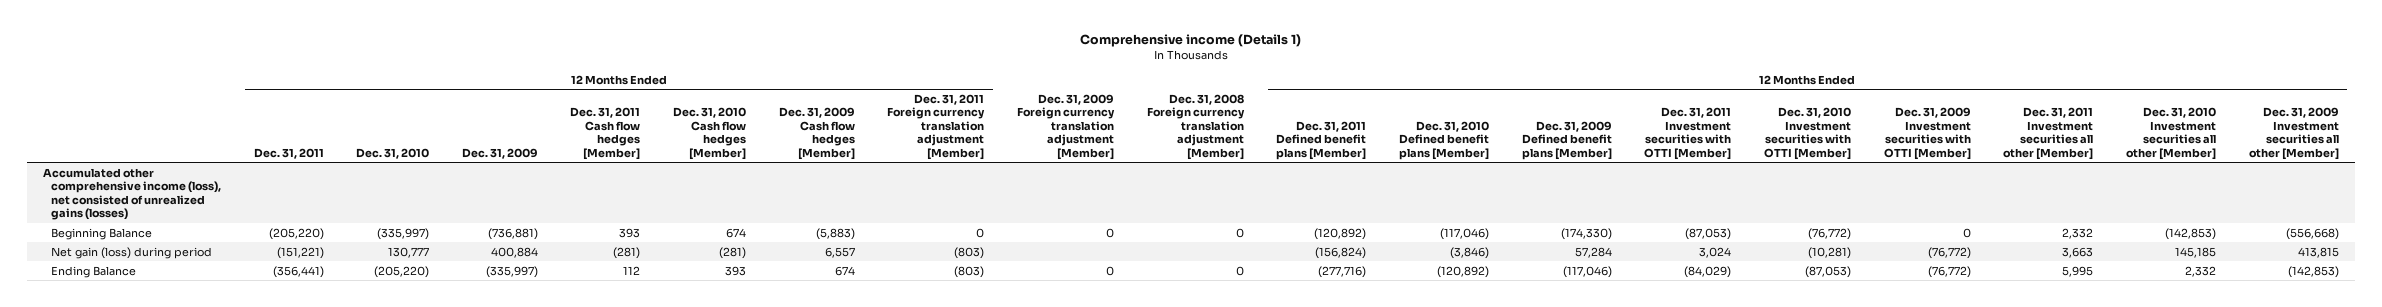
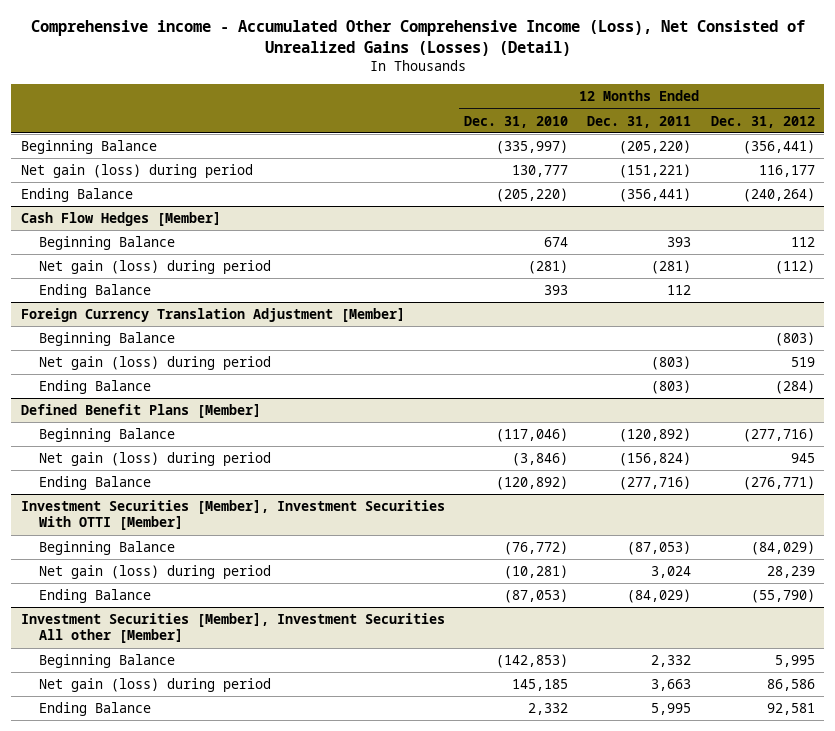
- Comprehensive income (Details 1)
+ Comprehensive income - Accumulated Other Comprehensive Income (Loss), Net Consisted of Unrealized Gains (Losses) (Detail)
- | 12 Months Ended Dec. 31, 2011 | 12 Months Ended Dec. 31, 2010 | 12 Months Ended Dec. 31, 2009 | 12 Months Ended Dec. 31, 2011 Cash flow hedges [Member] | 12 Months Ended Dec. 31, 2010 Cash flow hedges [Member] | 12 Months Ended Dec. 31, 2009 Cash flow hedges [Member] | 12 Months Ended Dec. 31, 2011 Foreign currency translation adjustment [Member] | Dec. 31, 2009 Foreign currency translation adjustment [Member] | Dec. 31, 2008 Foreign currency translation adjustment [Member] | 12 Months Ended Dec. 31, 2011 Defined benefit plans [Member] | 12 Months Ended Dec. 31, 2010 Defined benefit plans [Member] | 12 Months Ended Dec. 31, 2009 Defined benefit plans [Member] | 12 Months Ended Dec. 31, 2011 Investment securities with OTTI [Member] | 12 Months Ended Dec. 31, 2010 Investment securities with OTTI [Member] | 12 Months Ended Dec. 31, 2009 Investment securities with OTTI [Member] | 12 Months Ended Dec. 31, 2011 Investment securities all other [Member] | 12 Months Ended Dec. 31, 2010 Investment securities all other [Member] | 12 Months Ended Dec. 31, 2009 Investment securities all other [Member]
+ | 12 Months Ended Dec. 31, 2010 | 12 Months Ended Dec. 31, 2011 | 12 Months Ended Dec. 31, 2012
- Accumulated other comprehensive income (loss), net consisted of unrealized gains (losses)
+ Cash Flow Hedges [Member]
+ Beginning Balance | 674 | 393 | 112
+ Net gain (loss) during period | (281) | (281) | (112)
+ Ending Balance | 393 | 112 |
+ Foreign Currency Translation Adjustment [Member]
+ Beginning Balance | | | (803)
+ Net gain (loss) during period | | (803) | 519
+ Ending Balance | | (803) | (284)
+ Defined Benefit Plans [Member]
+ Beginning Balance | (117,046) | (120,892) | (277,716)
+ Net gain (loss) during period | (3,846) | (156,824) | 945
+ Ending Balance | (120,892) | (277,716) | (276,771)
+ Investment Securities [Member], Investment Securities With OTTI [Member]
+ Beginning Balance | (76,772) | (87,053) | (84,029)
+ Net gain (loss) during period | (10,281) | 3,024 | 28,239
+ Ending Balance | (87,053) | (84,029) | (55,790)
+ Investment Securities [Member], Investment Securities All other [Member]
+ Beginning Balance | (142,853) | 2,332 | 5,995
+ Net gain (loss) during period | 145,185 | 3,663 | 86,586
+ Ending Balance | 2,332 | 5,995 | 92,581

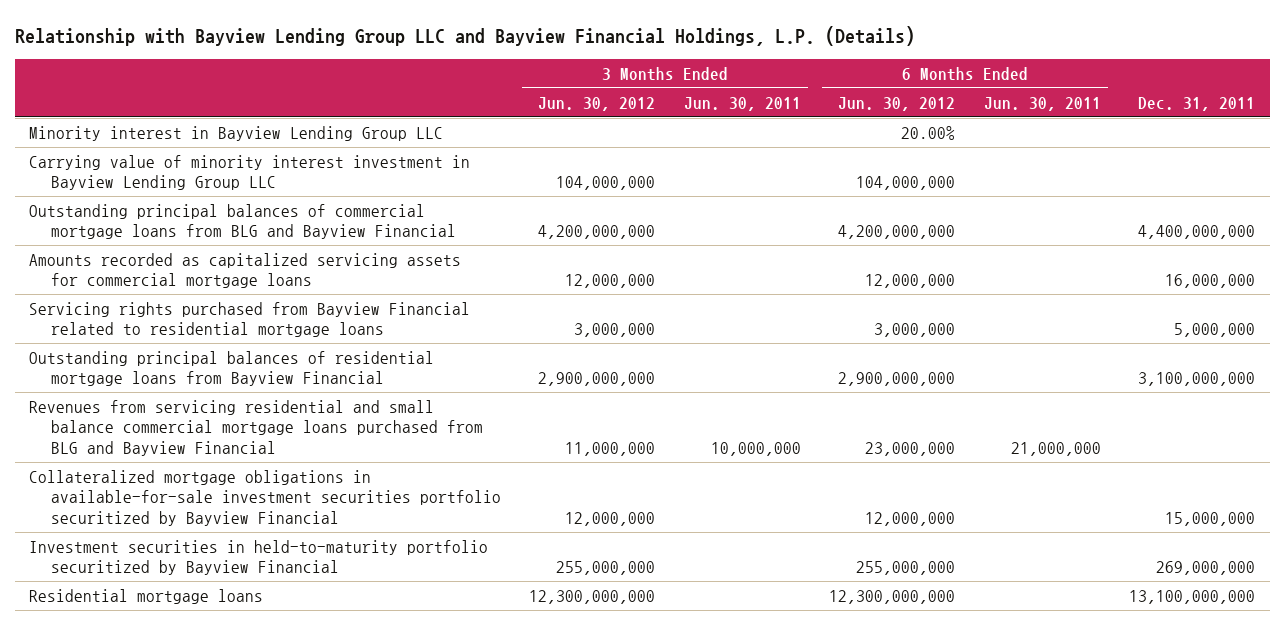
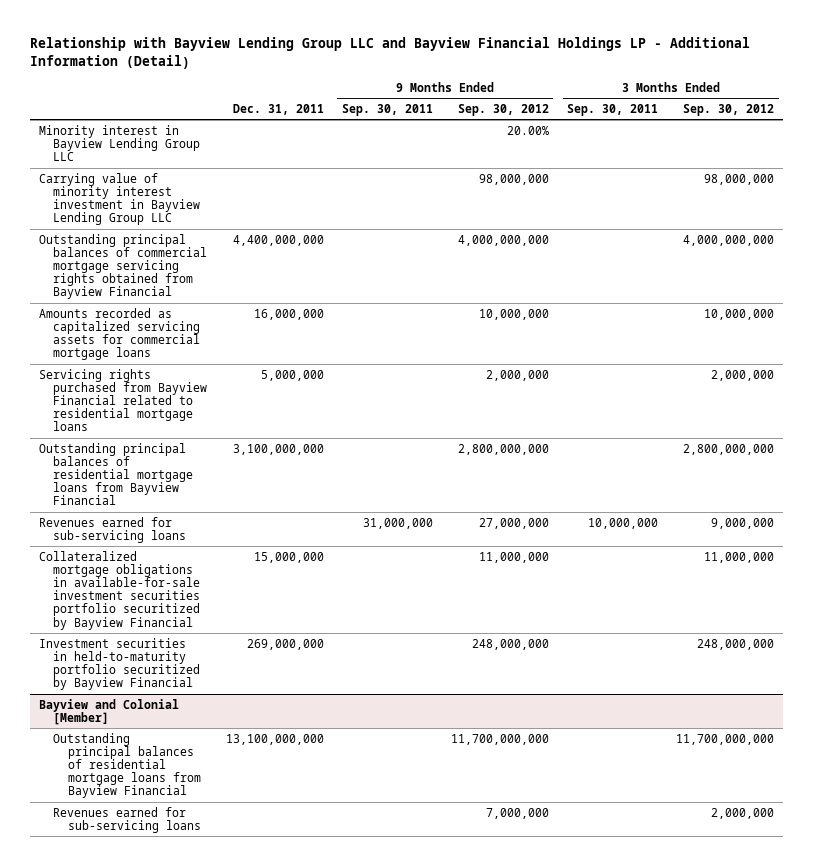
- Relationship with Bayview Lending Group LLC and Bayview Financial Holdings, L.P. (Details)
+ Relationship with Bayview Lending Group LLC and Bayview Financial Holdings LP - Additional Information (Detail)
- | 3 Months Ended Jun. 30, 2012 | 3 Months Ended Jun. 30, 2011 | 6 Months Ended Jun. 30, 2012 | 6 Months Ended Jun. 30, 2011 | Dec. 31, 2011
+ | Dec. 31, 2011 | 9 Months Ended Sep. 30, 2011 | 9 Months Ended Sep. 30, 2012 | 3 Months Ended Sep. 30, 2011 | 3 Months Ended Sep. 30, 2012
- Outstanding principal balances of commercial mortgage loans from BLG and Bayview Financial | 4,200,000,000 | | 4,200,000,000 | | 4,400,000,000
+ Outstanding principal balances of commercial mortgage servicing rights obtained from Bayview Financial | 4,400,000,000 | | 4,000,000,000 | | 4,000,000,000
- Revenues from servicing residential and small balance commercial mortgage loans purchased from BLG and Bayview Financial | 11,000,000 | 10,000,000 | 23,000,000 | 21,000,000 |
+ Revenues earned for sub-servicing loans | | 31,000,000 | 27,000,000 | 10,000,000 | 9,000,000
- Residential mortgage loans | 12,300,000,000 | | 12,300,000,000 | | 13,100,000,000
+ Bayview and Colonial [Member]
+ Outstanding principal balances of residential mortgage loans from Bayview Financial | 13,100,000,000 | | 11,700,000,000 | | 11,700,000,000
+ Revenues earned for sub-servicing loans | | | 7,000,000 | | 2,000,000

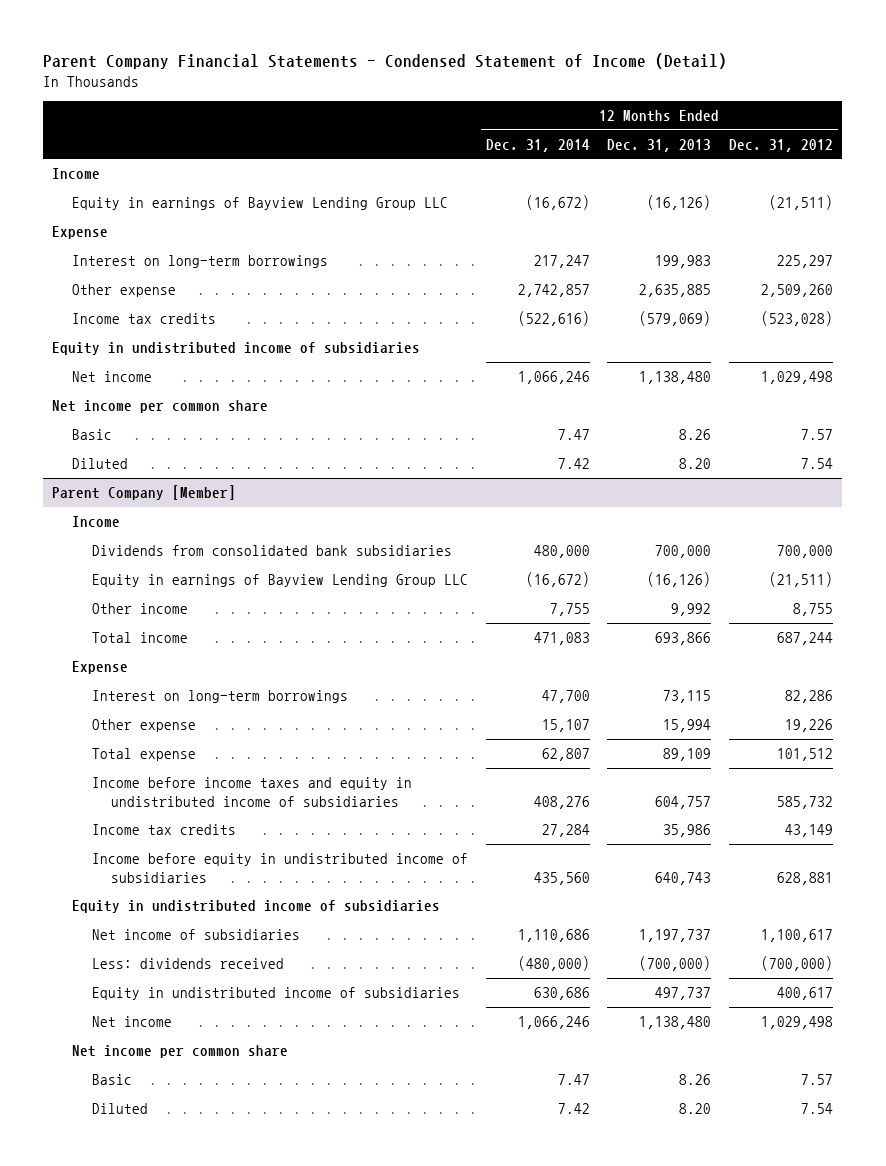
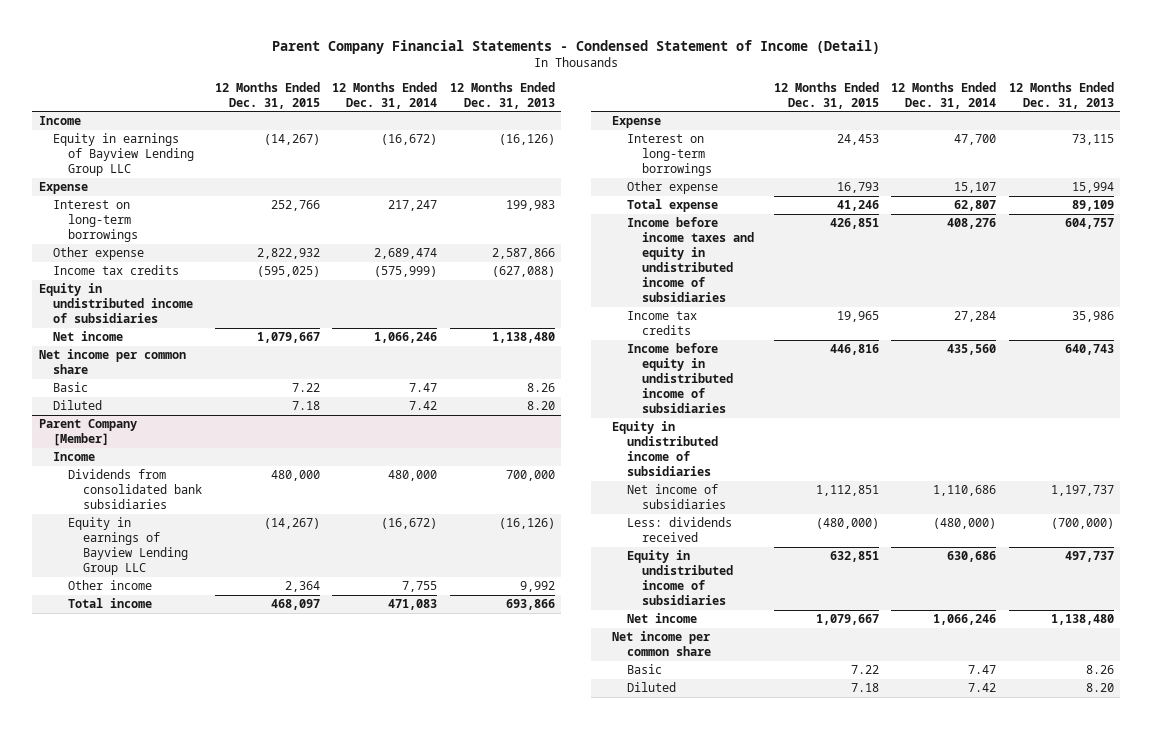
- | 12 Months Ended Dec. 31, 2014 | 12 Months Ended Dec. 31, 2013 | 12 Months Ended Dec. 31, 2012
+ | 12 Months Ended Dec. 31, 2015 | 12 Months Ended Dec. 31, 2014 | 12 Months Ended Dec. 31, 2013
- Other expense | 2,742,857 | 2,635,885 | 2,509,260
- Income tax credits | (522,616) | (579,069) | (523,028)
+ Other expense | 2,822,932 | 2,689,474 | 2,587,866
+ Income tax credits | (595,025) | (575,999) | (627,088)

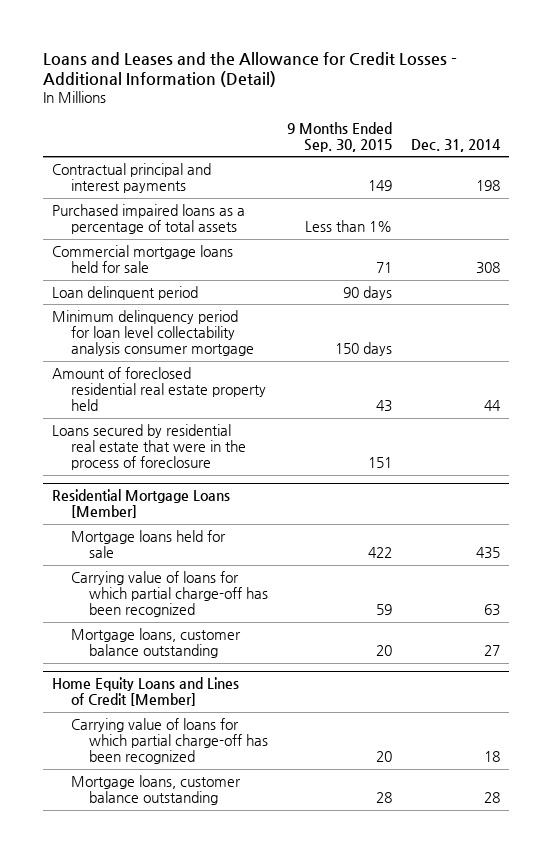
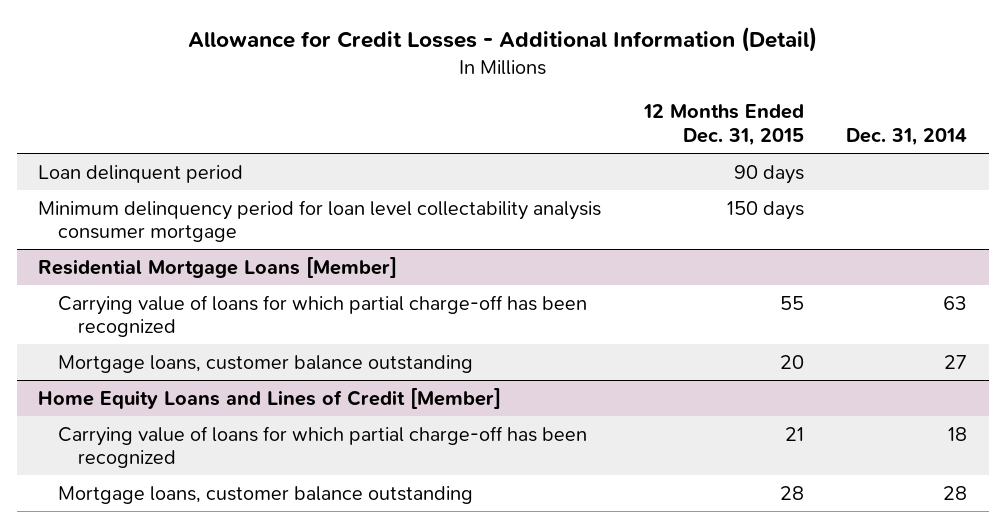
- Loans and Leases and the Allowance for Credit Losses - Additional Information (Detail)
+ Allowance for Credit Losses - Additional Information (Detail)
- | 9 Months Ended Sep. 30, 2015 | Dec. 31, 2014
+ | 12 Months Ended Dec. 31, 2015 | Dec. 31, 2014
- Contractual principal and interest payments | 149 | 198
- Purchased impaired loans as a percentage of total assets | Less than 1% |
- Commercial mortgage loans held for sale | 71 | 308
- Amount of foreclosed residential real estate property held | 43 | 44
- Loans secured by residential real estate that were in the process of foreclosure | 151 |
@ Residential Mortgage Loans [Member]
- Mortgage loans held for sale | 422 | 435

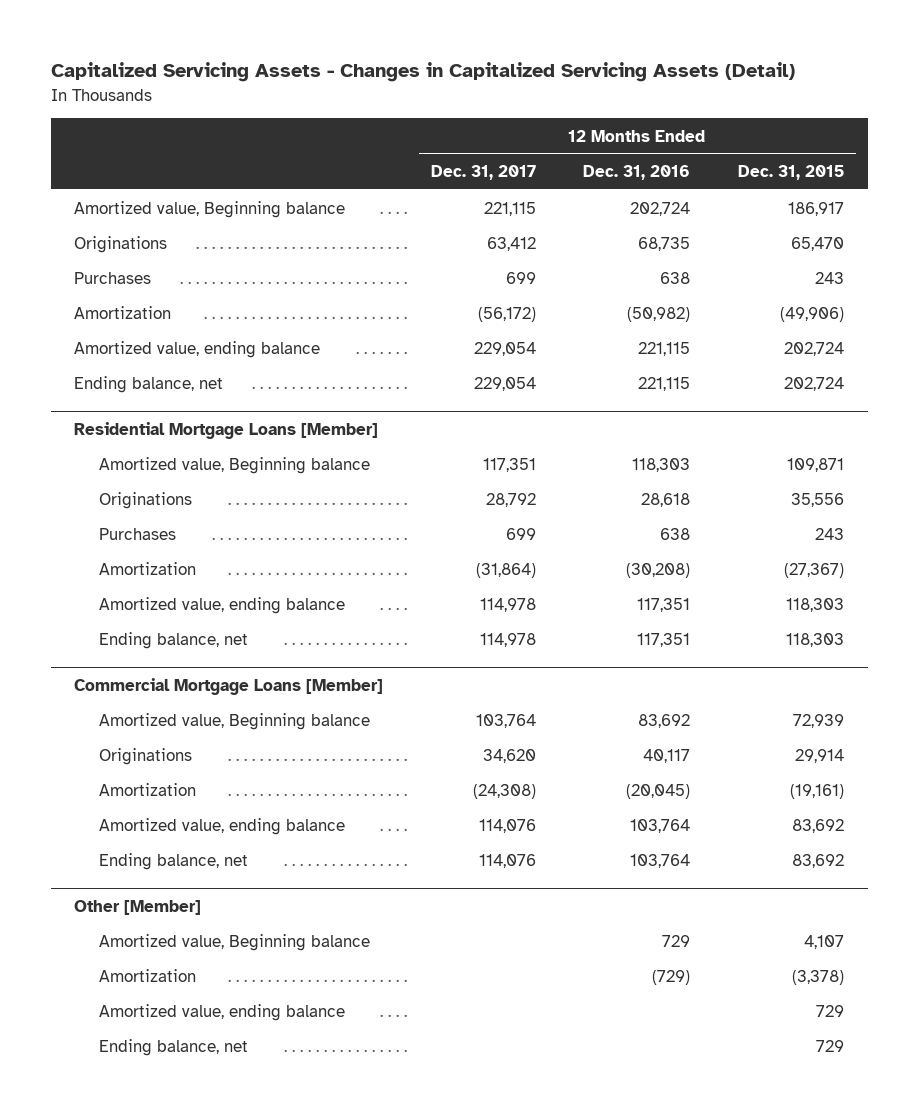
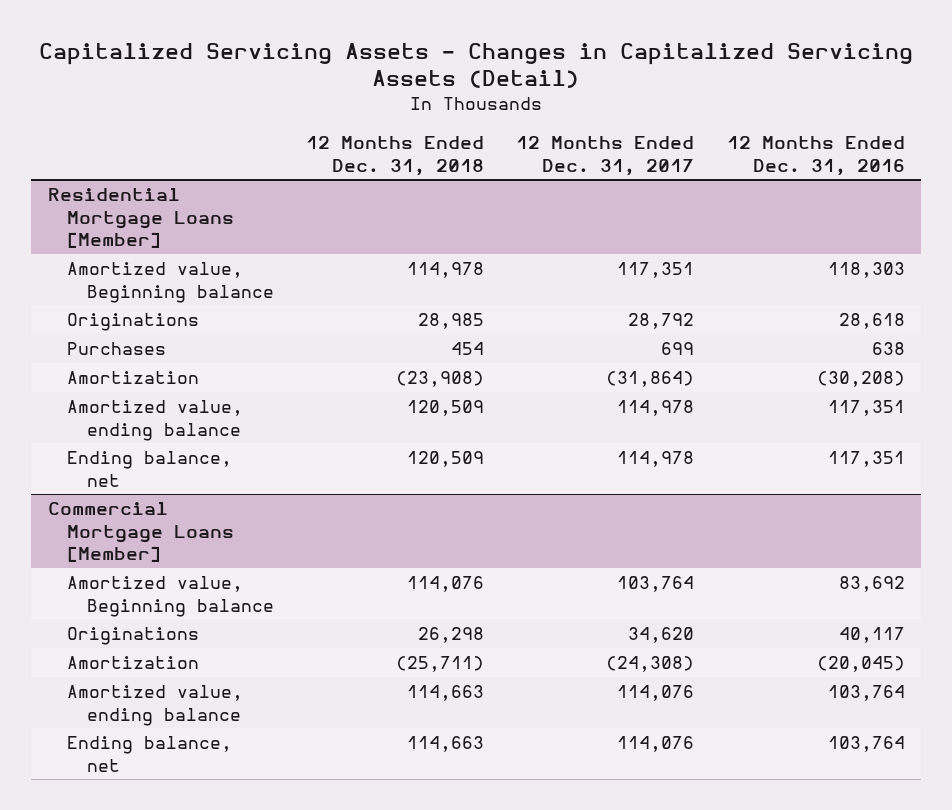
- | 12 Months Ended Dec. 31, 2017 | 12 Months Ended Dec. 31, 2016 | 12 Months Ended Dec. 31, 2015
+ | 12 Months Ended Dec. 31, 2018 | 12 Months Ended Dec. 31, 2017 | 12 Months Ended Dec. 31, 2016
- Amortized value, Beginning balance | 221,115 | 202,724 | 186,917
- Originations | 63,412 | 68,735 | 65,470
- Purchases | 699 | 638 | 243
- Amortization | (56,172) | (50,982) | (49,906)
- Amortized value, ending balance | 229,054 | 221,115 | 202,724
- Ending balance, net | 229,054 | 221,115 | 202,724
- Other [Member]
- Amortized value, Beginning balance | | 729 | 4,107
- Amortization | | (729) | (3,378)
- Amortized value, ending balance | | | 729
- Ending balance, net | | | 729

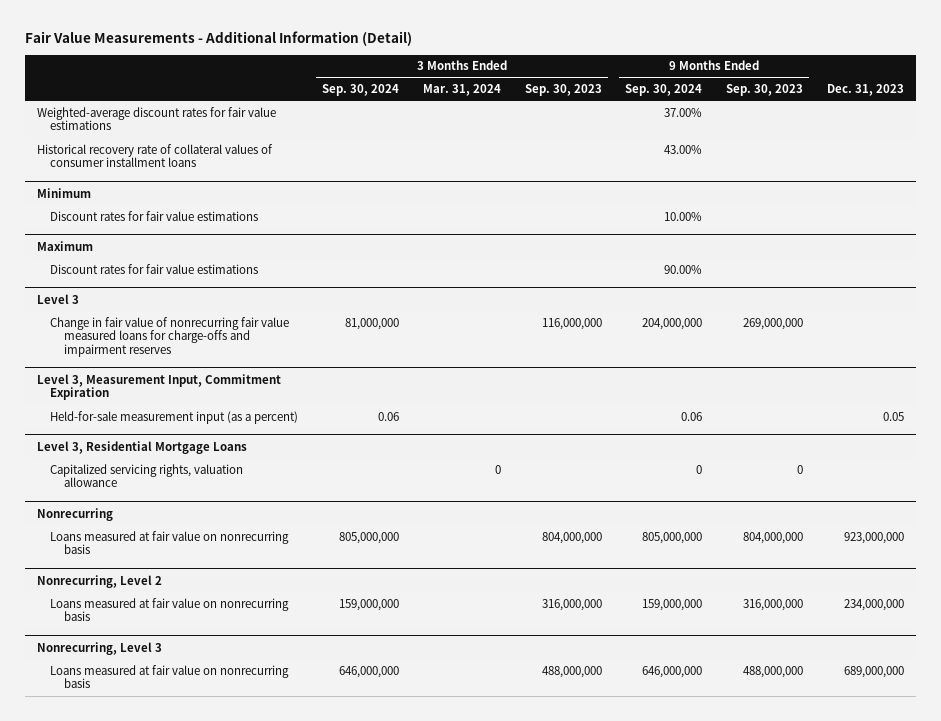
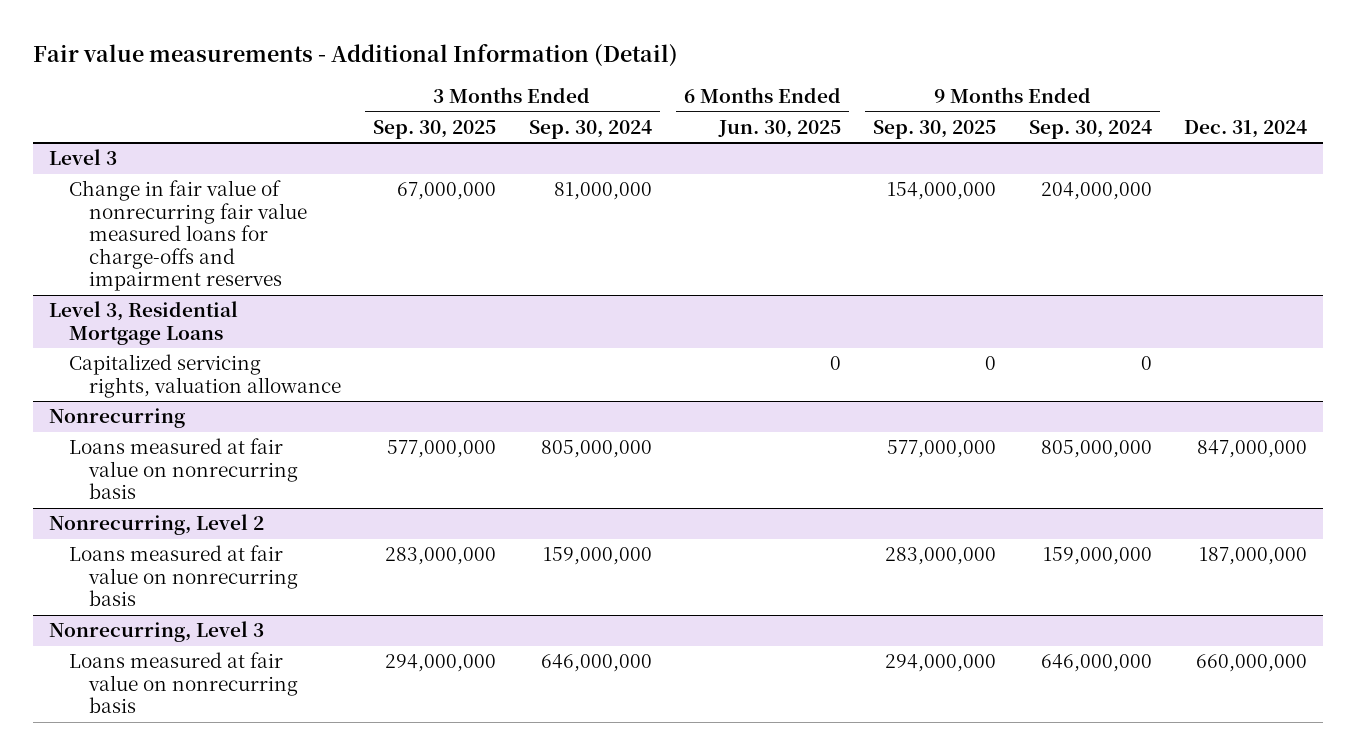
- Fair Value Measurements - Additional Information (Detail)
+ Fair value measurements - Additional Information (Detail)
- | 3 Months Ended Sep. 30, 2024 | 3 Months Ended Mar. 31, 2024 | 3 Months Ended Sep. 30, 2023 | 9 Months Ended Sep. 30, 2024 | 9 Months Ended Sep. 30, 2023 | Dec. 31, 2023
+ | 3 Months Ended Sep. 30, 2025 | 3 Months Ended Sep. 30, 2024 | 6 Months Ended Jun. 30, 2025 | 9 Months Ended Sep. 30, 2025 | 9 Months Ended Sep. 30, 2024 | Dec. 31, 2024
- Weighted-average discount rates for fair value estimations | | | | 37.00% | |
- Historical recovery rate of collateral values of consumer installment loans | | | | 43.00% | |
- Minimum
- Discount rates for fair value estimations | | | | 10.00% | |
- Maximum
- Discount rates for fair value estimations | | | | 90.00% | |
- Level 3, Measurement Input, Commitment Expiration
- Held-for-sale measurement input (as a percent) | 0.06 | | | 0.06 | | 0.05

